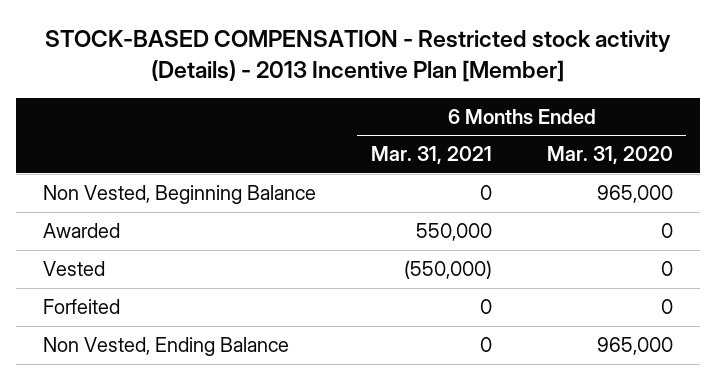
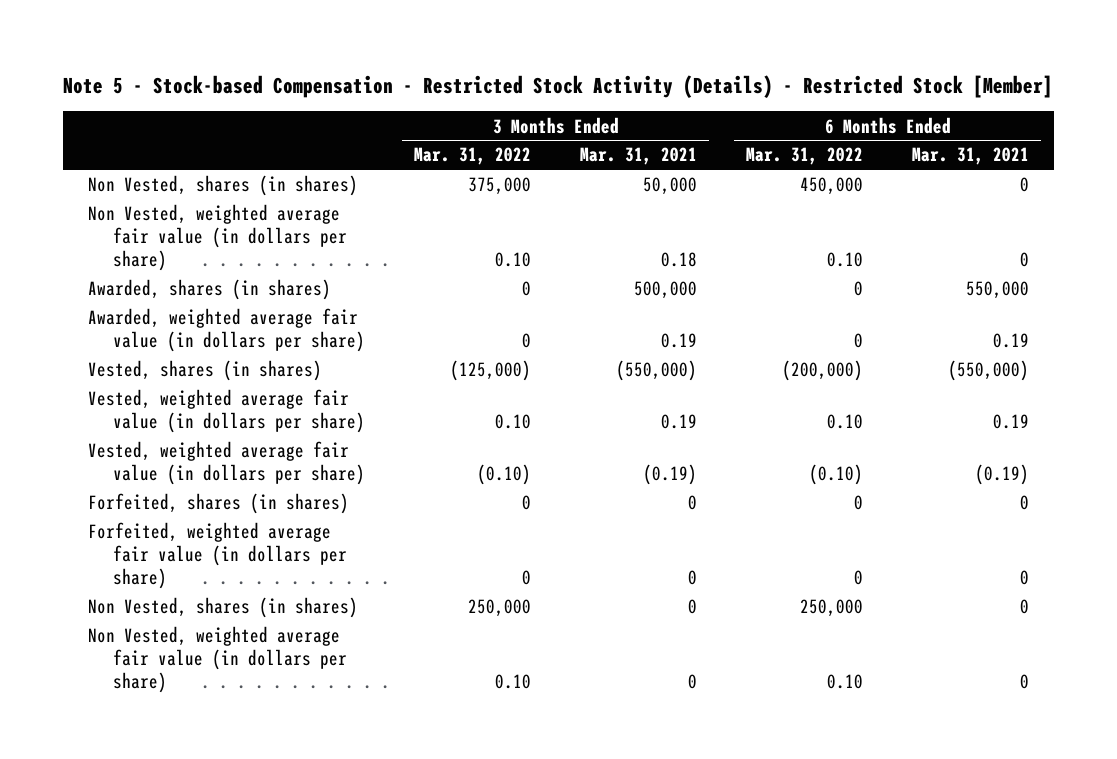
- STOCK-BASED COMPENSATION - Restricted stock activity (Details) - 2013 Incentive Plan [Member]
+ Note 5 - Stock-based Compensation - Restricted Stock Activity (Details) - Restricted Stock [Member]
- | 6 Months Ended Mar. 31, 2021 | 6 Months Ended Mar. 31, 2020
+ | 3 Months Ended Mar. 31, 2022 | 3 Months Ended Mar. 31, 2021 | 6 Months Ended Mar. 31, 2022 | 6 Months Ended Mar. 31, 2021
- Non Vested, Beginning Balance | 0 | 965,000
- Awarded | 550,000 | 0
- Vested | (550,000) | 0
- Forfeited | 0 | 0
- Non Vested, Ending Balance | 0 | 965,000
+ Non Vested, shares (in shares) | 375,000 | 50,000 | 450,000 | 0
+ Non Vested, weighted average fair value (in dollars per share) | 0.10 | 0.18 | 0.10 | 0
+ Awarded, shares (in shares) | 0 | 500,000 | 0 | 550,000
+ Awarded, weighted average fair value (in dollars per share) | 0 | 0.19 | 0 | 0.19
+ Vested, shares (in shares) | (125,000) | (550,000) | (200,000) | (550,000)
+ Vested, weighted average fair value (in dollars per share) | 0.10 | 0.19 | 0.10 | 0.19
+ Vested, weighted average fair value (in dollars per share) | (0.10) | (0.19) | (0.10) | (0.19)
+ Forfeited, shares (in shares) | 0 | 0 | 0 | 0
+ Forfeited, weighted average fair value (in dollars per share) | 0 | 0 | 0 | 0
+ Non Vested, shares (in shares) | 250,000 | 0 | 250,000 | 0
+ Non Vested, weighted average fair value (in dollars per share) | 0.10 | 0 | 0.10 | 0

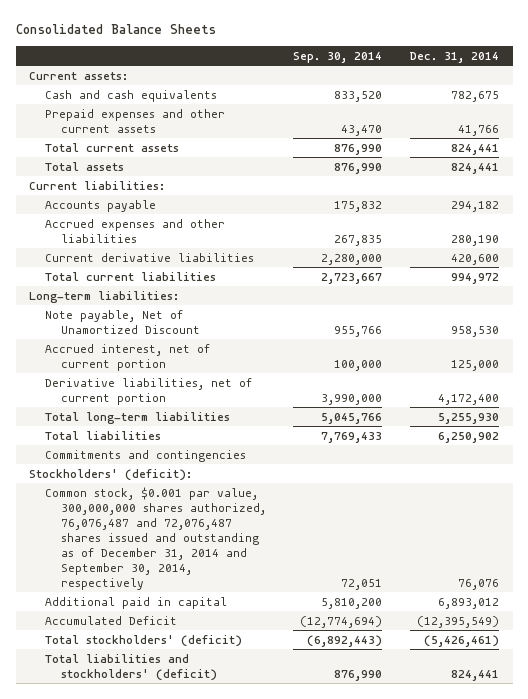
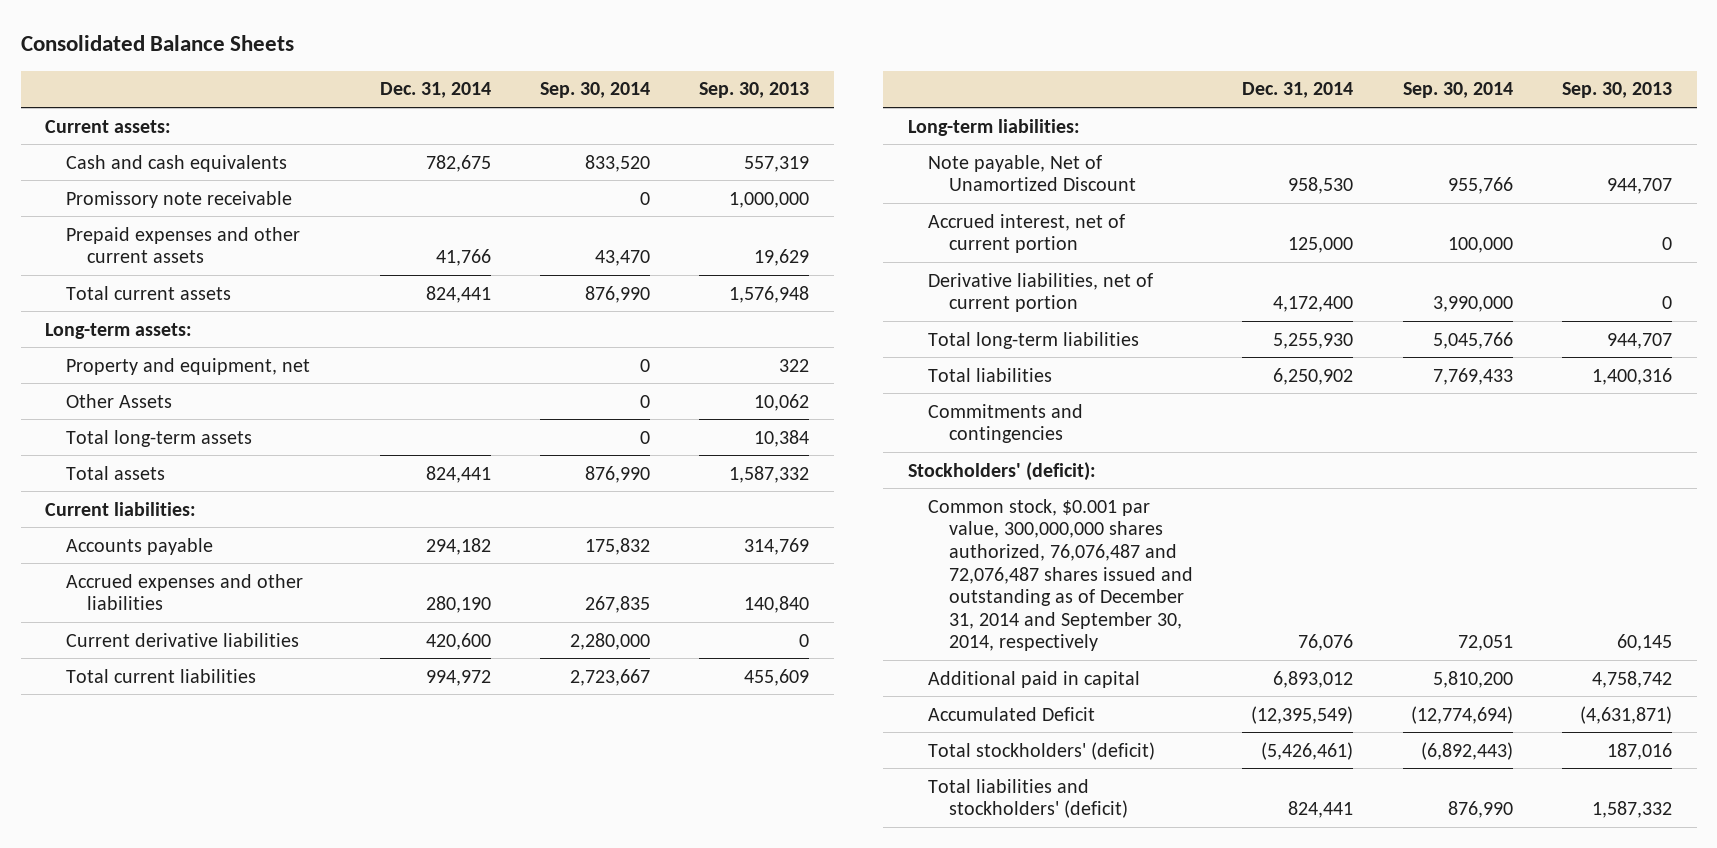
- | Sep. 30, 2014 | Dec. 31, 2014
+ | Dec. 31, 2014 | Sep. 30, 2014 | Sep. 30, 2013
+ Promissory note receivable | | 0 | 1,000,000
+ Long-term assets:
+ Property and equipment, net | | 0 | 322
+ Other Assets | | 0 | 10,062
+ Total long-term assets | | 0 | 10,384

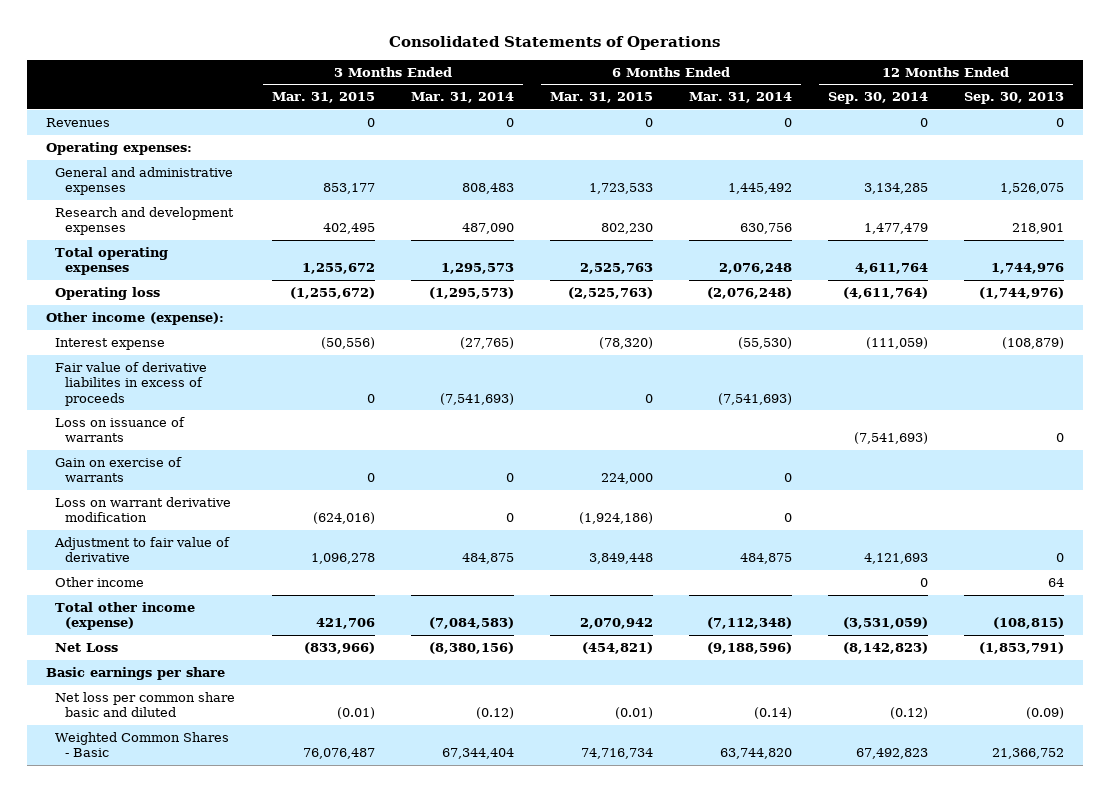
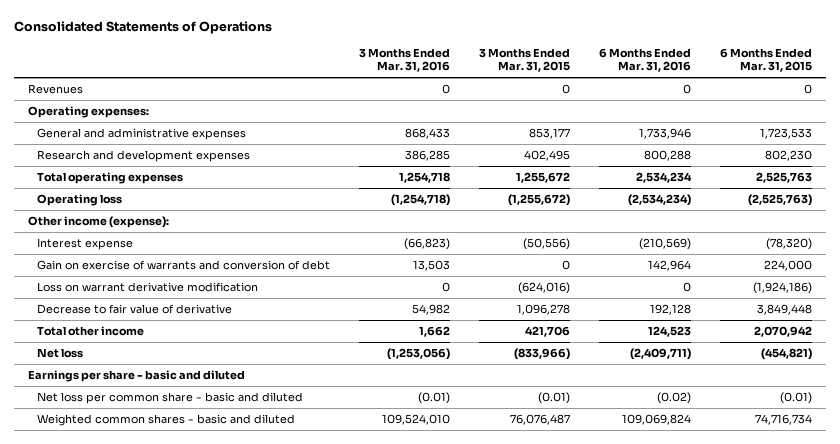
- | 3 Months Ended Mar. 31, 2015 | 3 Months Ended Mar. 31, 2014 | 6 Months Ended Mar. 31, 2015 | 6 Months Ended Mar. 31, 2014 | 12 Months Ended Sep. 30, 2014 | 12 Months Ended Sep. 30, 2013
+ | 3 Months Ended Mar. 31, 2016 | 3 Months Ended Mar. 31, 2015 | 6 Months Ended Mar. 31, 2016 | 6 Months Ended Mar. 31, 2015
- Fair value of derivative liabilites in excess of proceeds | 0 | (7,541,693) | 0 | (7,541,693) | |
- Loss on issuance of warrants | | | | | (7,541,693) | 0
- Gain on exercise of warrants | 0 | 0 | 224,000 | 0 | |
+ Gain on exercise of warrants and conversion of debt | 13,503 | 0 | 142,964 | 224,000
- Adjustment to fair value of derivative | 1,096,278 | 484,875 | 3,849,448 | 484,875 | 4,121,693 | 0
- Other income | | | | | 0 | 64
- Total other income (expense) | 421,706 | (7,084,583) | 2,070,942 | (7,112,348) | (3,531,059) | (108,815)
- Net Loss | (833,966) | (8,380,156) | (454,821) | (9,188,596) | (8,142,823) | (1,853,791)
- Basic earnings per share
- Net loss per common share basic and diluted | (0.01) | (0.12) | (0.01) | (0.14) | (0.12) | (0.09)
- Weighted Common Shares - Basic | 76,076,487 | 67,344,404 | 74,716,734 | 63,744,820 | 67,492,823 | 21,366,752
+ Decrease to fair value of derivative | 54,982 | 1,096,278 | 192,128 | 3,849,448
+ Total other income | 1,662 | 421,706 | 124,523 | 2,070,942
+ Net loss | (1,253,056) | (833,966) | (2,409,711) | (454,821)
+ Earnings per share - basic and diluted
+ Net loss per common share - basic and diluted | (0.01) | (0.01) | (0.02) | (0.01)
+ Weighted common shares - basic and diluted | 109,524,010 | 76,076,487 | 109,069,824 | 74,716,734

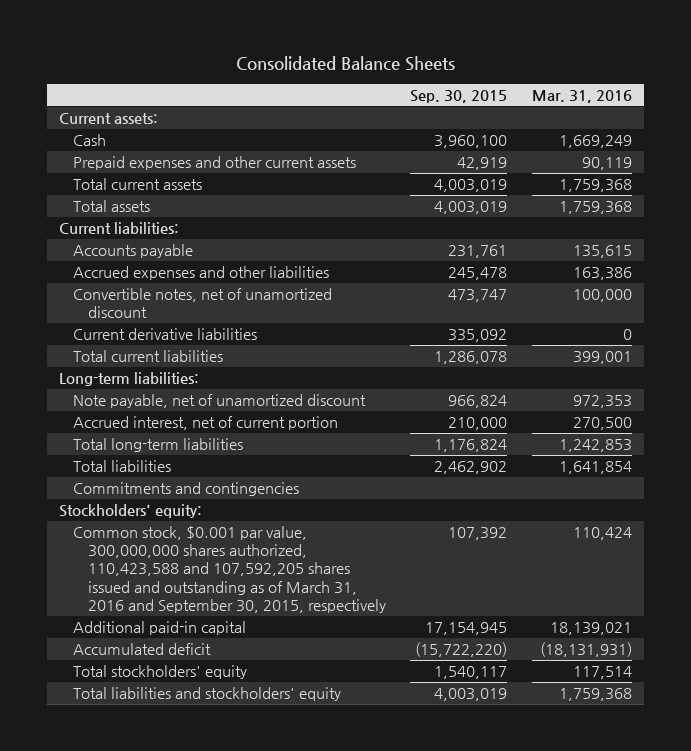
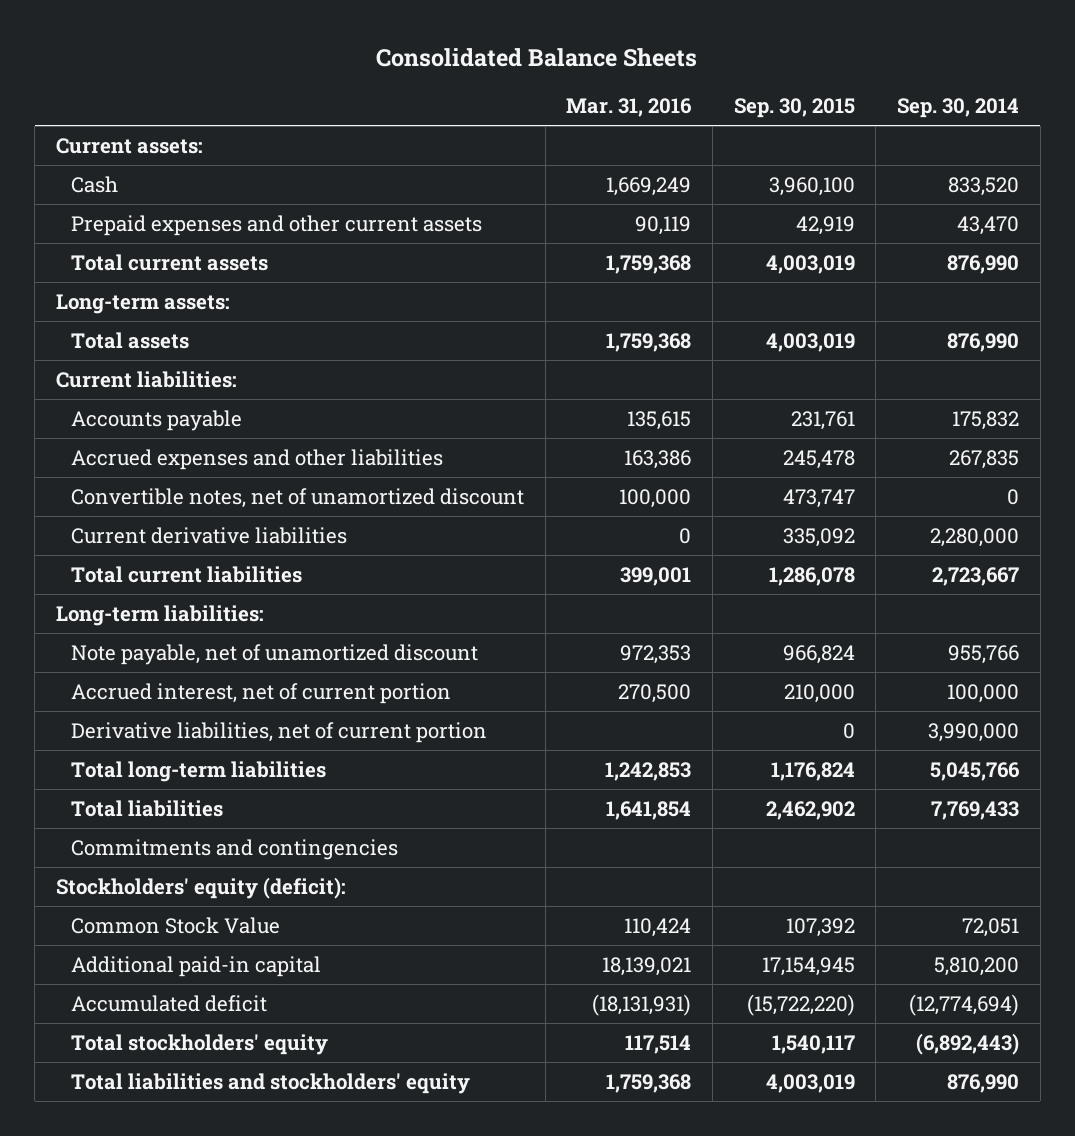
- | Sep. 30, 2015 | Mar. 31, 2016
+ | Mar. 31, 2016 | Sep. 30, 2015 | Sep. 30, 2014
+ Long-term assets:
+ Derivative liabilities, net of current portion | | 0 | 3,990,000
- Stockholders' equity:
- Common stock, $0.001 par value, 300,000,000 shares authorized, 110,423,588 and 107,592,205 shares issued and outstanding as of March 31, 2016 and September 30, 2015, respectively | 107,392 | 110,424
+ Stockholders' equity (deficit):
+ Common Stock Value | 110,424 | 107,392 | 72,051

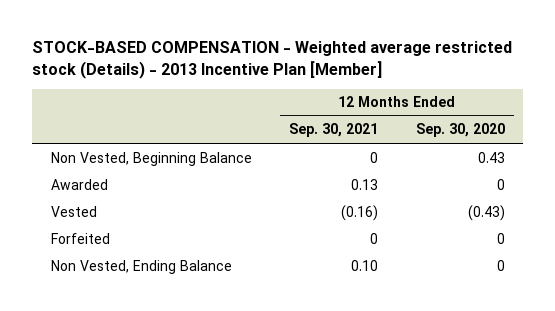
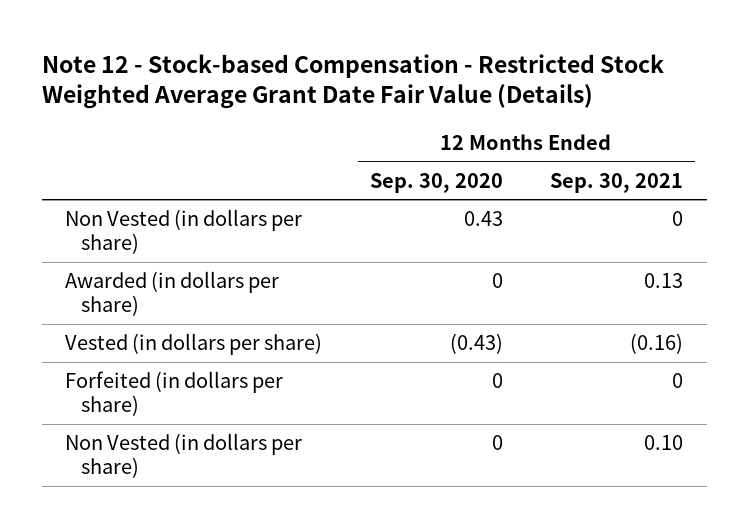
- STOCK-BASED COMPENSATION - Weighted average restricted stock (Details) - 2013 Incentive Plan [Member]
+ Note 12 - Stock-based Compensation - Restricted Stock Weighted Average Grant Date Fair Value (Details)
- | 12 Months Ended Sep. 30, 2021 | 12 Months Ended Sep. 30, 2020
+ | 12 Months Ended Sep. 30, 2020 | 12 Months Ended Sep. 30, 2021
- Non Vested, Beginning Balance | 0 | 0.43
- Awarded | 0.13 | 0
- Vested | (0.16) | (0.43)
- Forfeited | 0 | 0
- Non Vested, Ending Balance | 0.10 | 0
+ Non Vested (in dollars per share) | 0.43 | 0
+ Awarded (in dollars per share) | 0 | 0.13
+ Vested (in dollars per share) | (0.43) | (0.16)
+ Forfeited (in dollars per share) | 0 | 0
+ Non Vested (in dollars per share) | 0 | 0.10

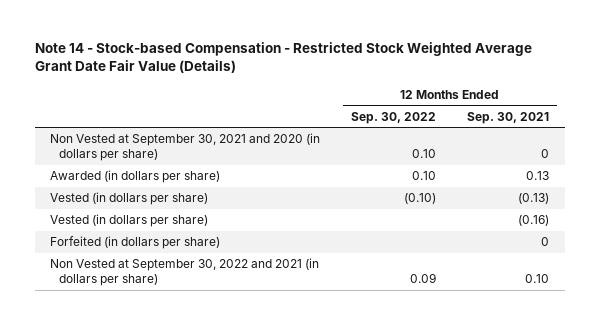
- Note 12 - Stock-based Compensation - Restricted Stock Weighted Average Grant Date Fair Value (Details)
+ Note 14 - Stock-based Compensation - Restricted Stock Weighted Average Grant Date Fair Value (Details)
- | 12 Months Ended Sep. 30, 2020 | 12 Months Ended Sep. 30, 2021
+ | 12 Months Ended Sep. 30, 2022 | 12 Months Ended Sep. 30, 2021
- Non Vested (in dollars per share) | 0.43 | 0
+ Non Vested at September 30, 2021 and 2020 (in dollars per share) | 0.10 | 0
+ Vested (in dollars per share) | (0.10) | (0.13)
- Non Vested (in dollars per share) | 0 | 0.10
+ Non Vested at September 30, 2022 and 2021 (in dollars per share) | 0.09 | 0.10

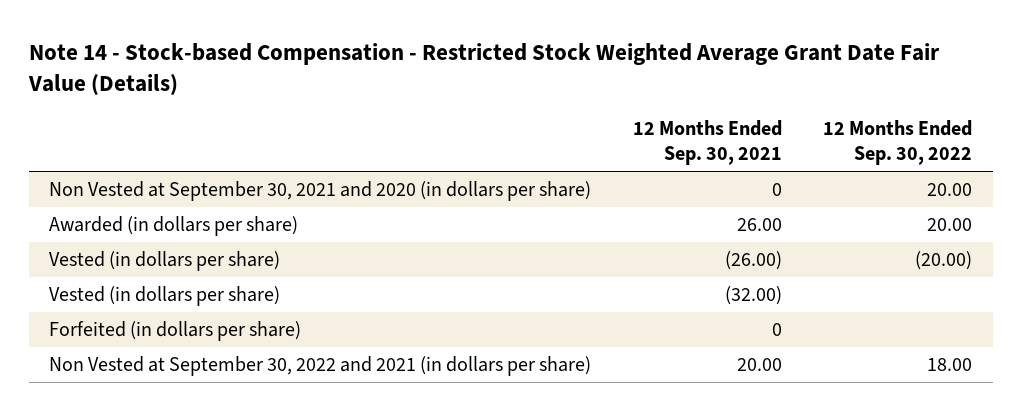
- | 12 Months Ended Sep. 30, 2022 | 12 Months Ended Sep. 30, 2021
+ | 12 Months Ended Sep. 30, 2021 | 12 Months Ended Sep. 30, 2022
- Non Vested at September 30, 2021 and 2020 (in dollars per share) | 0.10 | 0
- Awarded (in dollars per share) | 0.10 | 0.13
- Vested (in dollars per share) | (0.10) | (0.13)
- Vested (in dollars per share) | | (0.16)
+ Non Vested at September 30, 2021 and 2020 (in dollars per share) | 0 | 20.00
+ Awarded (in dollars per share) | 26.00 | 20.00
+ Vested (in dollars per share) | (26.00) | (20.00)
+ Vested (in dollars per share) | (32.00) |
- Non Vested at September 30, 2022 and 2021 (in dollars per share) | 0.09 | 0.10
+ Non Vested at September 30, 2022 and 2021 (in dollars per share) | 20.00 | 18.00

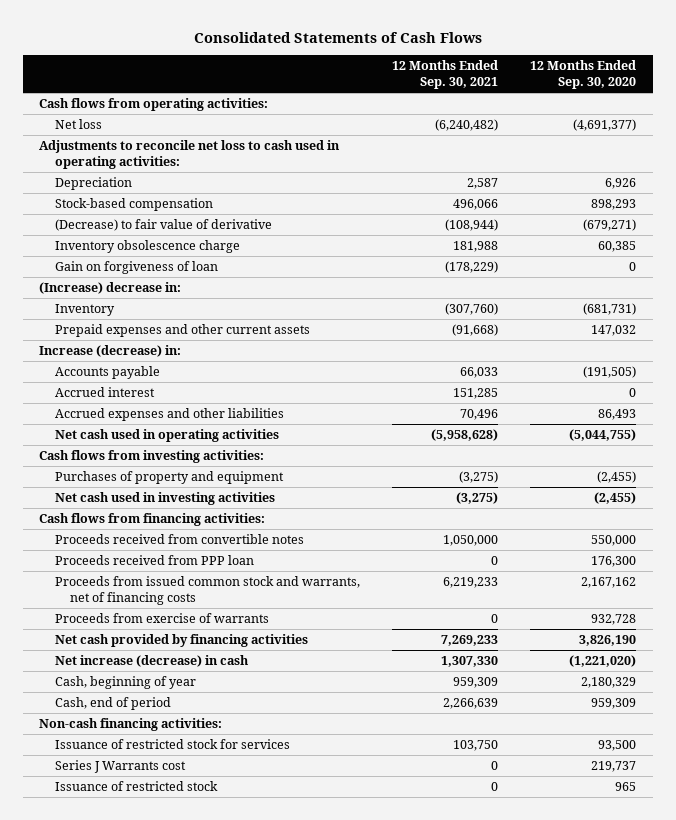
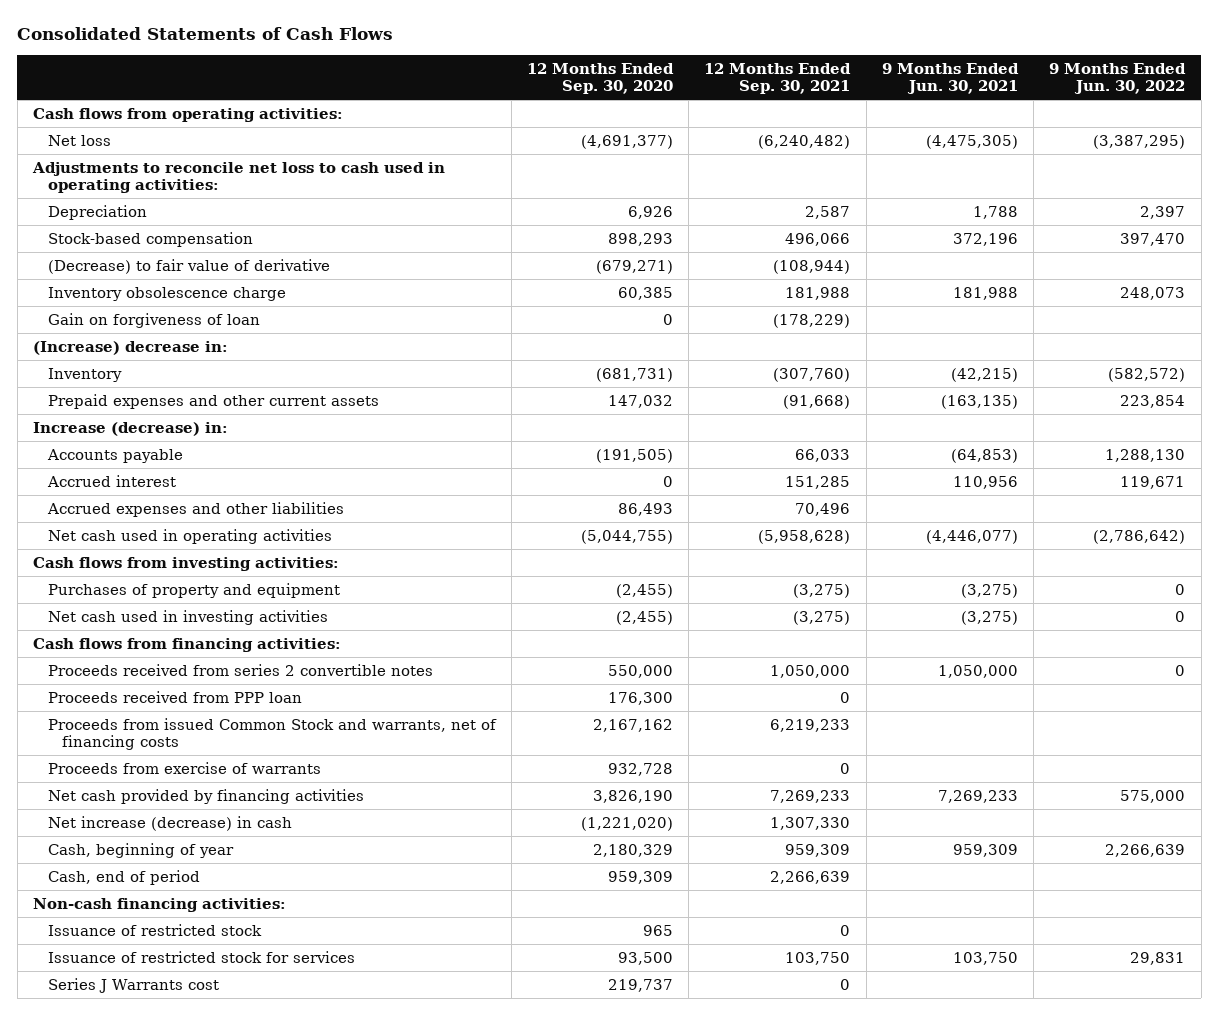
- | 12 Months Ended Sep. 30, 2021 | 12 Months Ended Sep. 30, 2020
+ | 12 Months Ended Sep. 30, 2020 | 12 Months Ended Sep. 30, 2021 | 9 Months Ended Jun. 30, 2021 | 9 Months Ended Jun. 30, 2022
- Proceeds received from convertible notes | 1,050,000 | 550,000
+ Proceeds received from series 2 convertible notes | 550,000 | 1,050,000 | 1,050,000 | 0
- Proceeds from issued common stock and warrants, net of financing costs | 6,219,233 | 2,167,162
+ Proceeds from issued Common Stock and warrants, net of financing costs | 2,167,162 | 6,219,233 | |
moved up: Issuance of restricted stock | 965 | 0 | |

